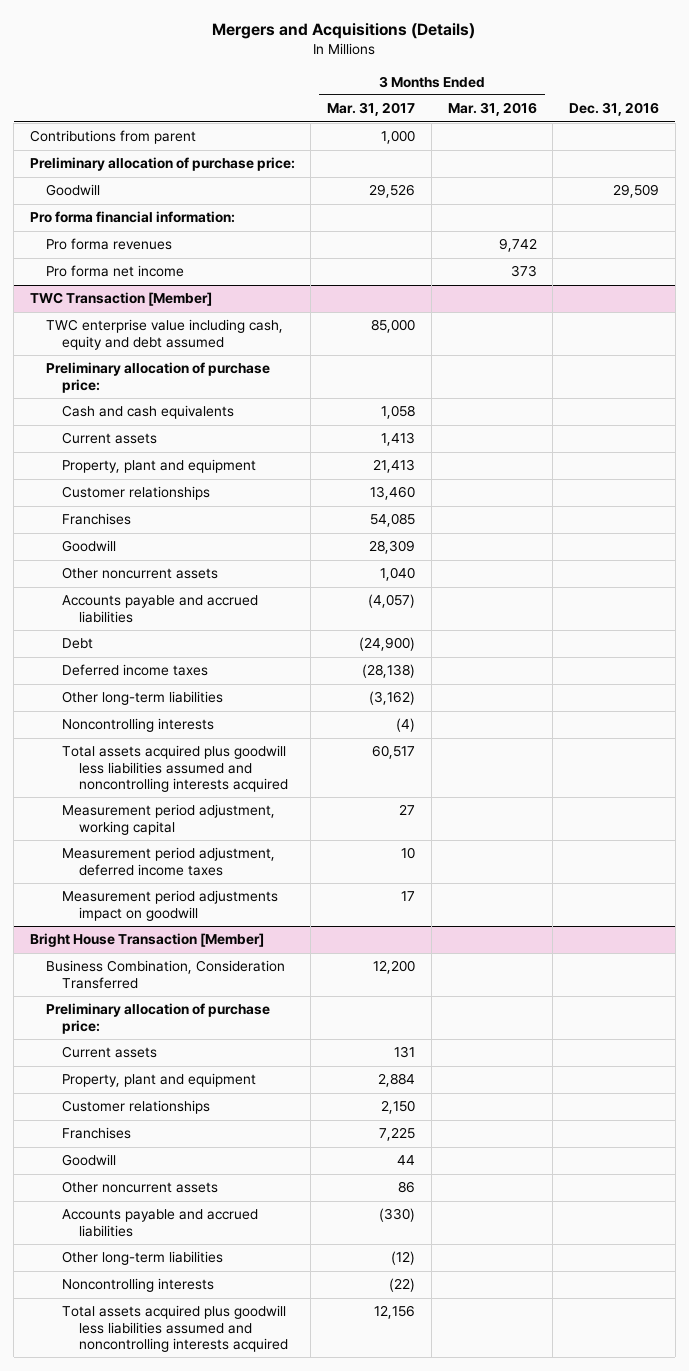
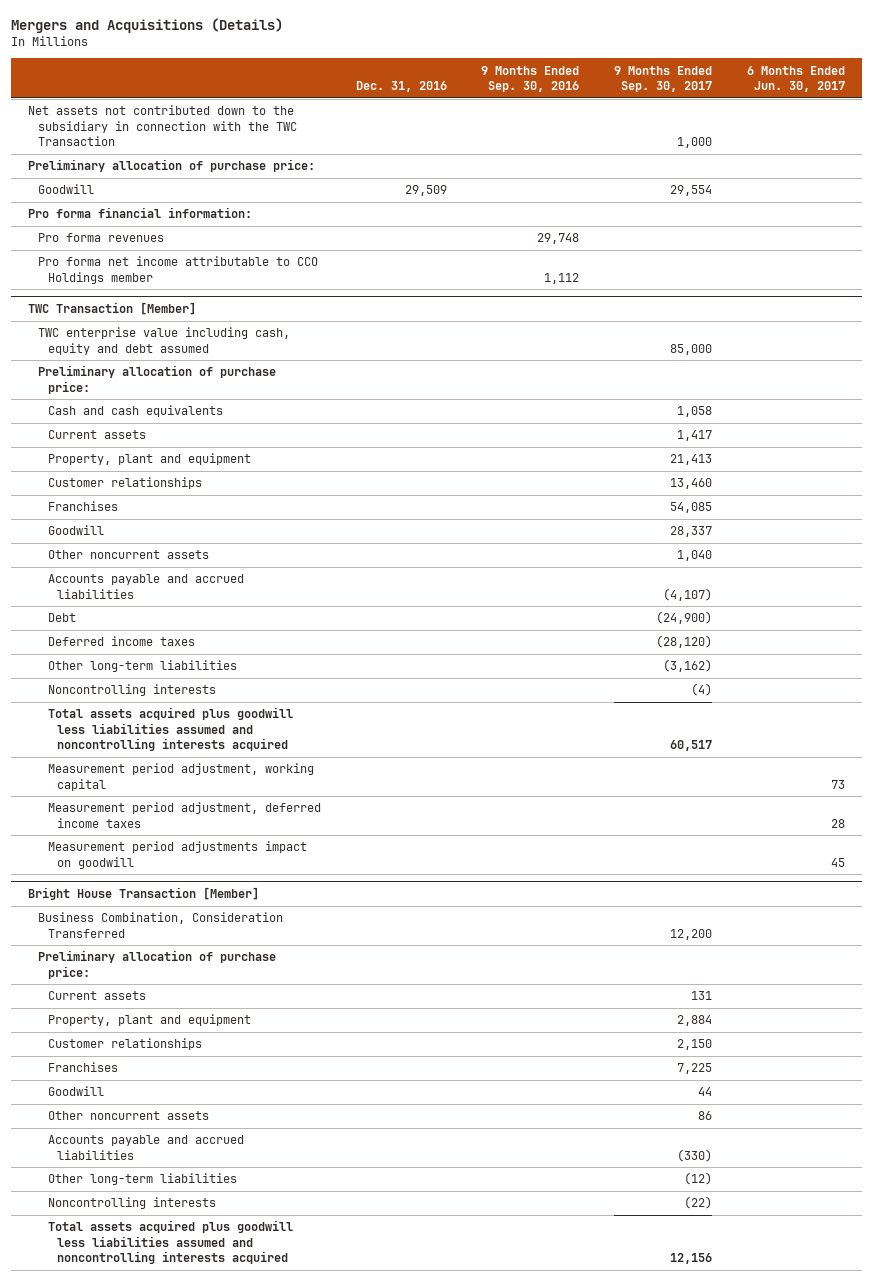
- | 3 Months Ended Mar. 31, 2017 | 3 Months Ended Mar. 31, 2016 | Dec. 31, 2016
+ | Dec. 31, 2016 | 9 Months Ended Sep. 30, 2016 | 9 Months Ended Sep. 30, 2017 | 6 Months Ended Jun. 30, 2017
- Contributions from parent | 1,000 | |
+ Net assets not contributed down to the subsidiary in connection with the TWC Transaction | | | 1,000 |
- Pro forma net income | | 373 |
+ Pro forma net income attributable to CCO Holdings member | | 1,112 | |

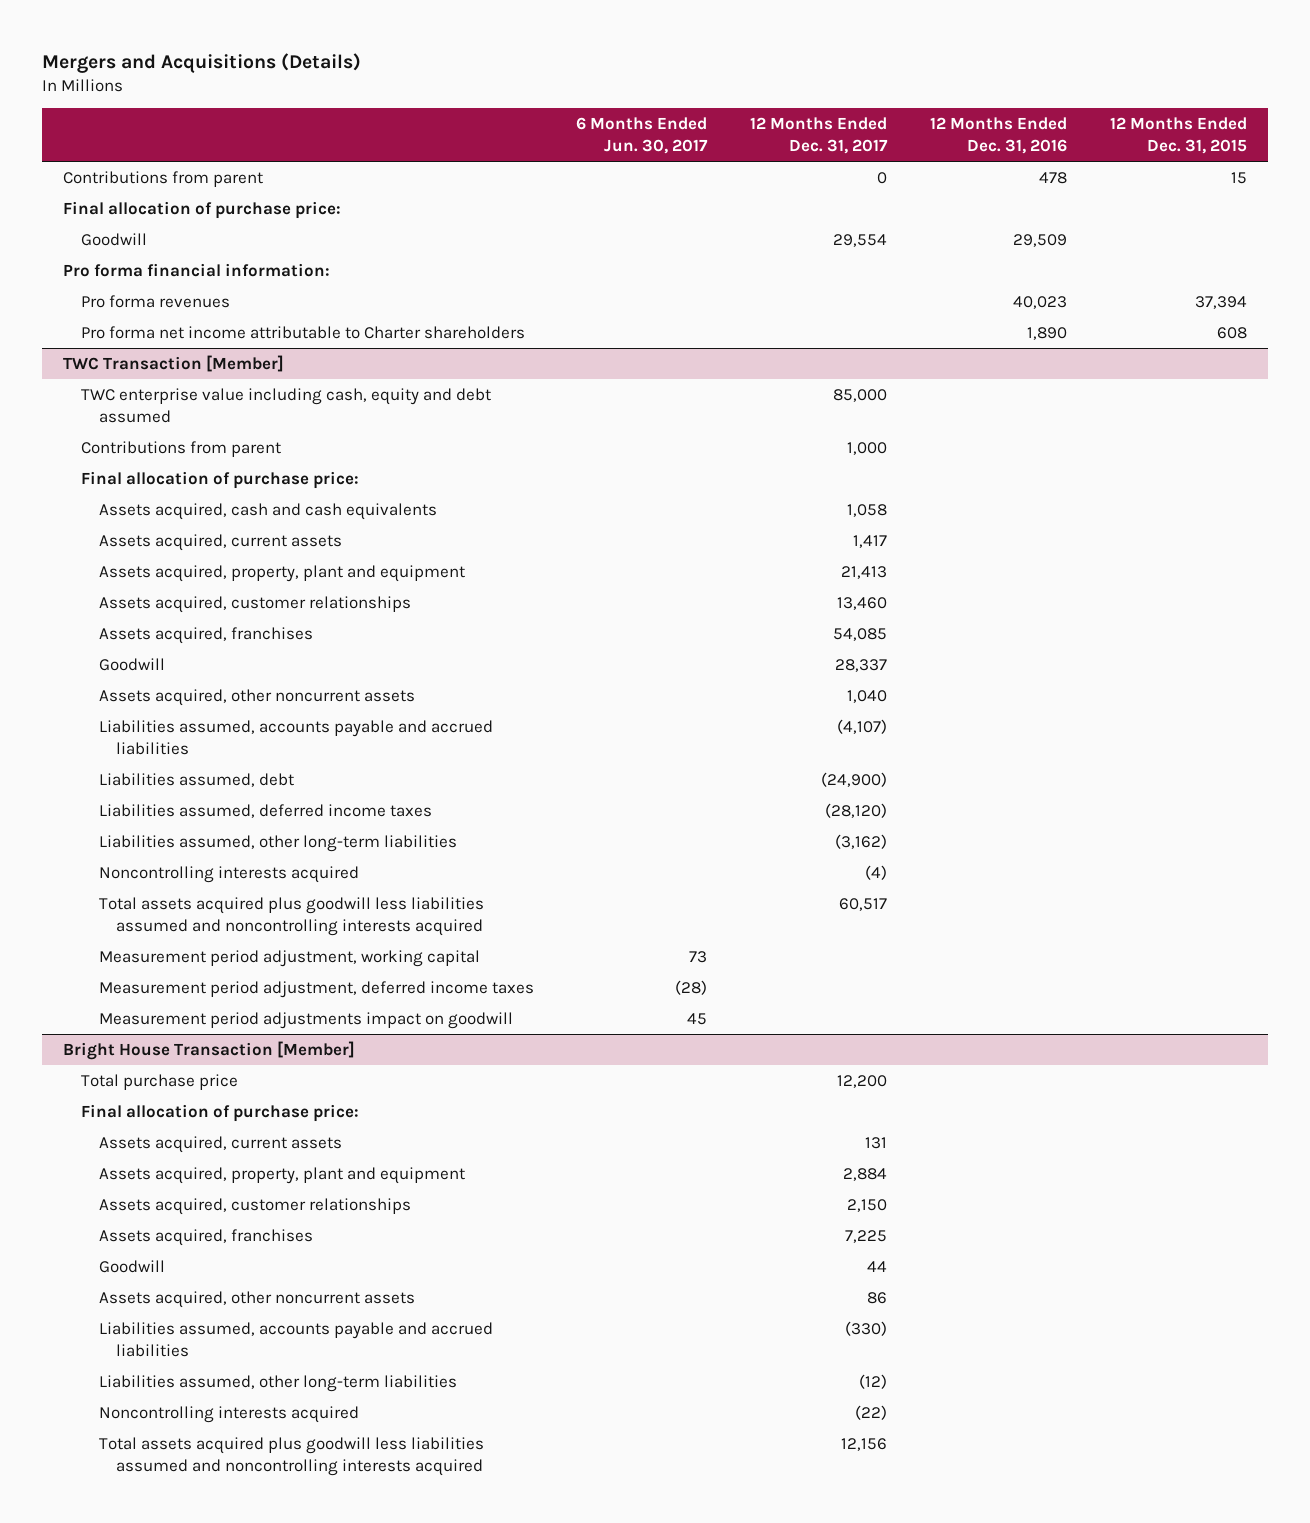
- | Dec. 31, 2016 | 9 Months Ended Sep. 30, 2016 | 9 Months Ended Sep. 30, 2017 | 6 Months Ended Jun. 30, 2017
+ | 6 Months Ended Jun. 30, 2017 | 12 Months Ended Dec. 31, 2017 | 12 Months Ended Dec. 31, 2016 | 12 Months Ended Dec. 31, 2015
- Net assets not contributed down to the subsidiary in connection with the TWC Transaction | | | 1,000 |
- Preliminary allocation of purchase price:
+ Contributions from parent | | 0 | 478 | 15
+ Final allocation of purchase price:
- Pro forma net income attributable to CCO Holdings member | | 1,112 | |
+ Pro forma net income attributable to Charter shareholders | | | 1,890 | 608
@ TWC Transaction [Member]
- Preliminary allocation of purchase price:
- Cash and cash equivalents | | | 1,058 |
- Current assets | | | 1,417 |
- Property, plant and equipment | | | 21,413 |
- Customer relationships | | | 13,460 |
- Franchises | | | 54,085 |
+ Contributions from parent | | 1,000 | |
+ Final allocation of purchase price:
+ Assets acquired, cash and cash equivalents | | 1,058 | |
+ Assets acquired, current assets | | 1,417 | |
+ Assets acquired, property, plant and equipment | | 21,413 | |
+ Assets acquired, customer relationships | | 13,460 | |
+ Assets acquired, franchises | | 54,085 | |
- Other noncurrent assets | | | 1,040 |
- Accounts payable and accrued liabilities | | | (4,107) |
- Debt | | | (24,900) |
- Deferred income taxes | | | (28,120) |
- Other long-term liabilities | | | (3,162) |
- Noncontrolling interests | | | (4) |
+ Assets acquired, other noncurrent assets | | 1,040 | |
+ Liabilities assumed, accounts payable and accrued liabilities | | (4,107) | |
+ Liabilities assumed, debt | | (24,900) | |
+ Liabilities assumed, deferred income taxes | | (28,120) | |
+ Liabilities assumed, other long-term liabilities | | (3,162) | |
+ Noncontrolling interests acquired | | (4) | |
- Measurement period adjustment, deferred income taxes | | | | 28
+ Measurement period adjustment, deferred income taxes | (28) | | |
@ Bright House Transaction [Member]
- Business Combination, Consideration Transferred | | | 12,200 |
- Preliminary allocation of purchase price:
- Current assets | | | 131 |
- Property, plant and equipment | | | 2,884 |
- Customer relationships | | | 2,150 |
- Franchises | | | 7,225 |
+ Total purchase price | | 12,200 | |
+ Final allocation of purchase price:
+ Assets acquired, current assets | | 131 | |
+ Assets acquired, property, plant and equipment | | 2,884 | |
+ Assets acquired, customer relationships | | 2,150 | |
+ Assets acquired, franchises | | 7,225 | |
- Other noncurrent assets | | | 86 |
- Accounts payable and accrued liabilities | | | (330) |
- Other long-term liabilities | | | (12) |
- Noncontrolling interests | | | (22) |
+ Assets acquired, other noncurrent assets | | 86 | |
+ Liabilities assumed, accounts payable and accrued liabilities | | (330) | |
+ Liabilities assumed, other long-term liabilities | | (12) | |
+ Noncontrolling interests acquired | | (22) | |

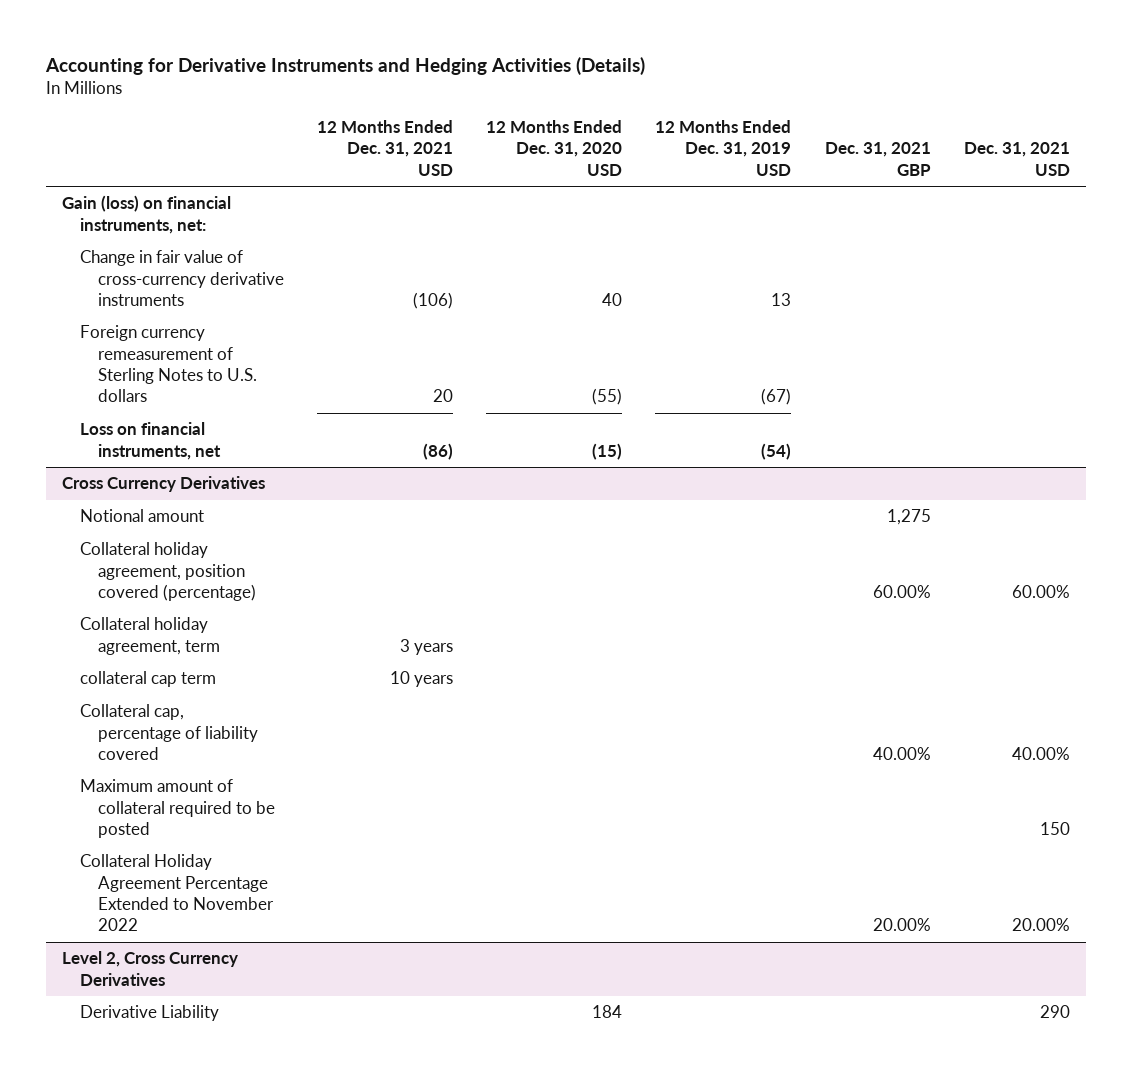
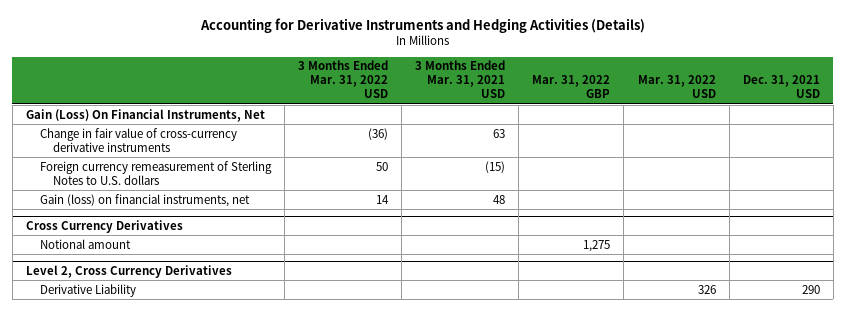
- | 12 Months Ended Dec. 31, 2021 USD | 12 Months Ended Dec. 31, 2020 USD | 12 Months Ended Dec. 31, 2019 USD | Dec. 31, 2021 GBP | Dec. 31, 2021 USD
+ | 3 Months Ended Mar. 31, 2022 USD | 3 Months Ended Mar. 31, 2021 USD | Mar. 31, 2022 GBP | Mar. 31, 2022 USD | Dec. 31, 2021 USD
- Gain (loss) on financial instruments, net:
+ Gain (Loss) On Financial Instruments, Net
- Loss on financial instruments, net | (86) | (15) | (54) | |
+ Gain (loss) on financial instruments, net | 14 | 48 | | |
@ Cross Currency Derivatives
- Collateral holiday agreement, position covered (percentage) | | | | 60.00% | 60.00%
- Collateral holiday agreement, term | 3 years | | | |
- collateral cap term | 10 years | | | |
- Collateral cap, percentage of liability covered | | | | 40.00% | 40.00%
- Maximum amount of collateral required to be posted | | | | | 150
- Collateral Holiday Agreement Percentage Extended to November 2022 | | | | 20.00% | 20.00%

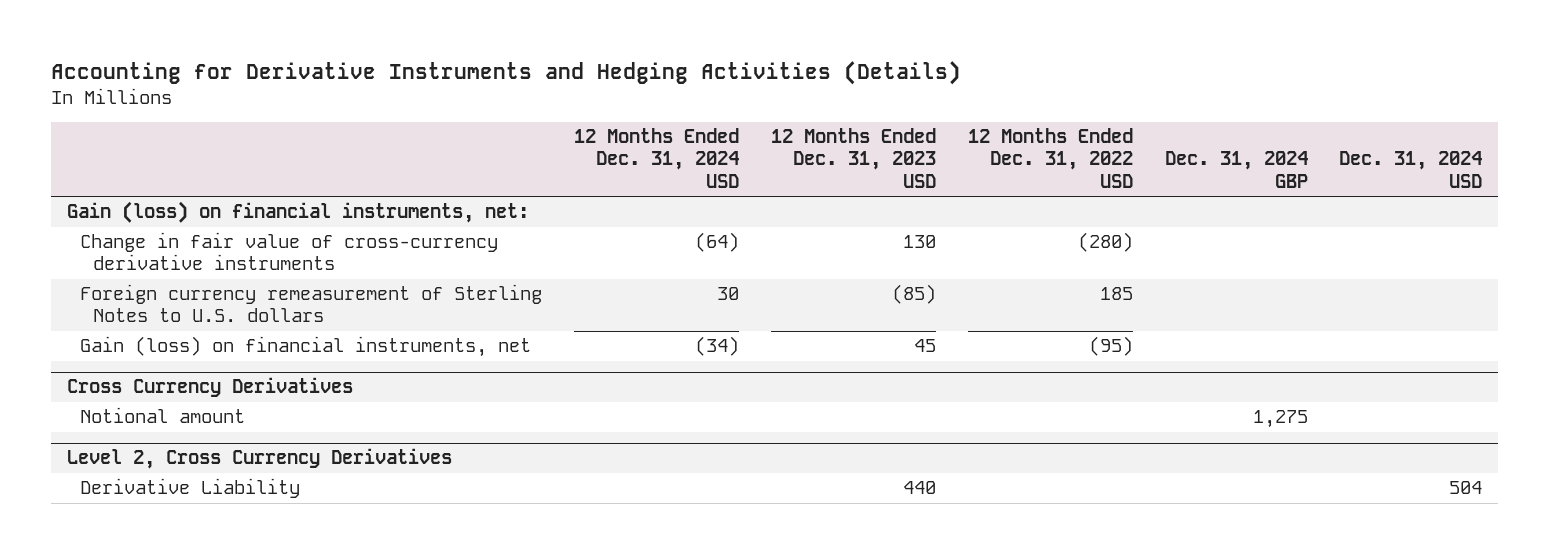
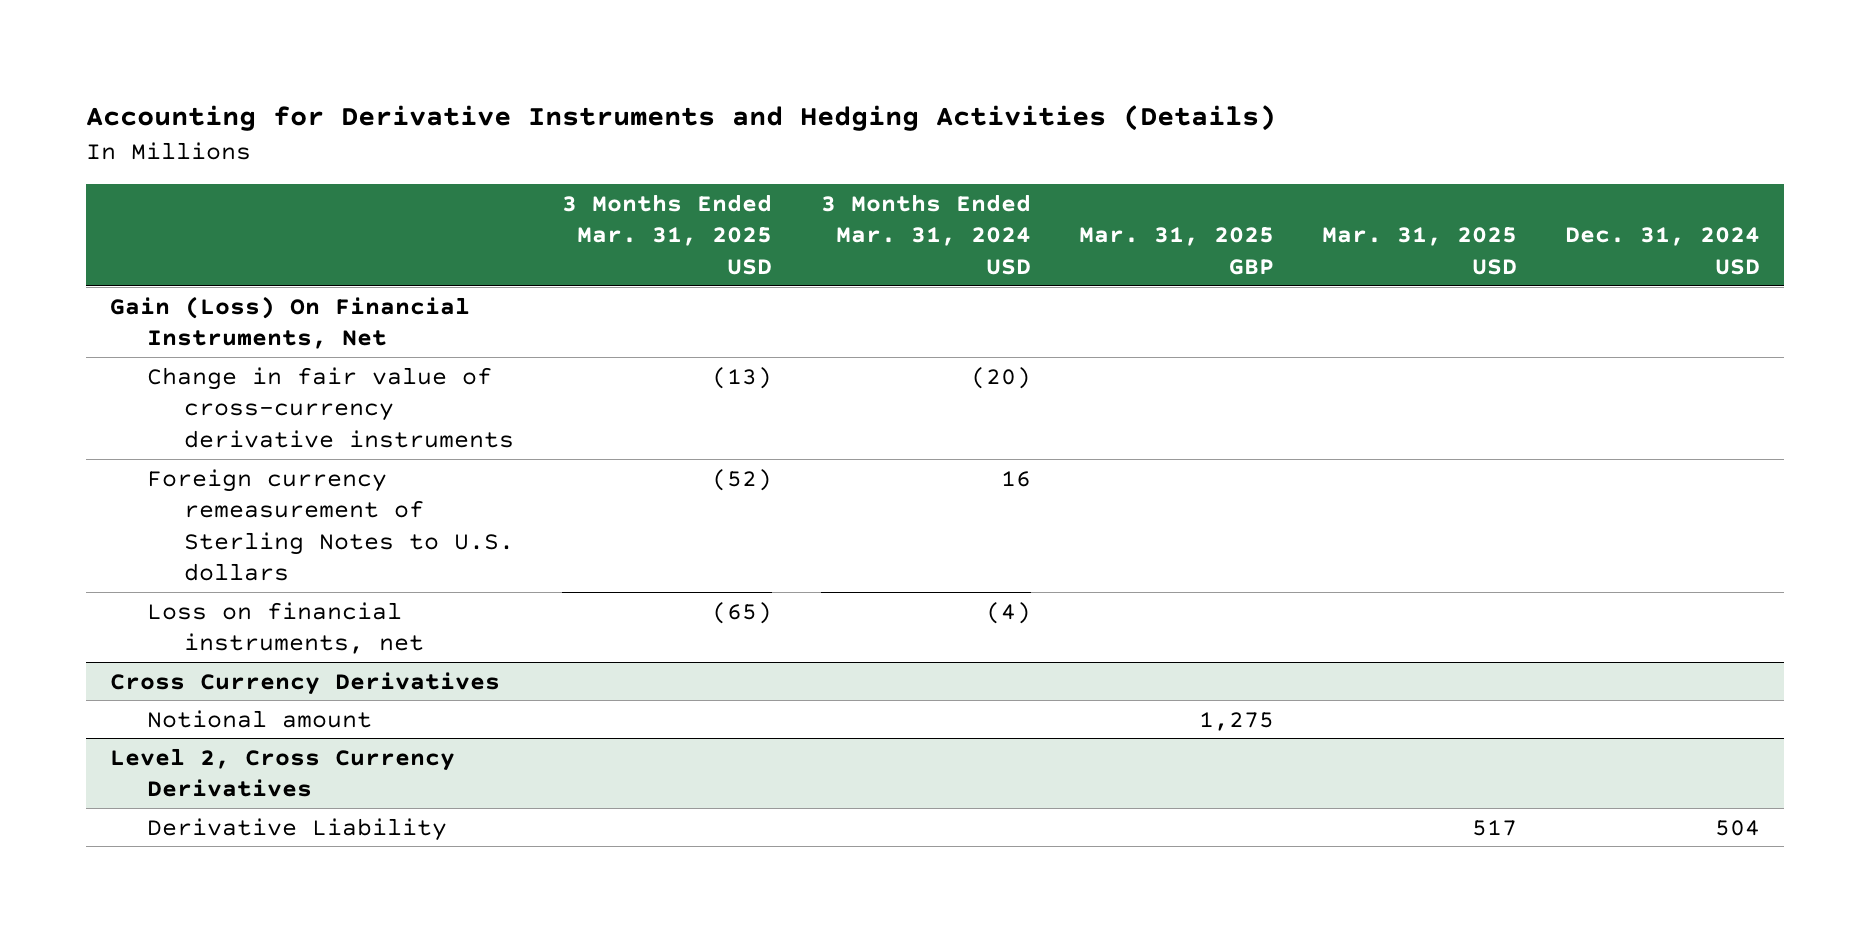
- | 12 Months Ended Dec. 31, 2024 USD | 12 Months Ended Dec. 31, 2023 USD | 12 Months Ended Dec. 31, 2022 USD | Dec. 31, 2024 GBP | Dec. 31, 2024 USD
+ | 3 Months Ended Mar. 31, 2025 USD | 3 Months Ended Mar. 31, 2024 USD | Mar. 31, 2025 GBP | Mar. 31, 2025 USD | Dec. 31, 2024 USD
- Gain (loss) on financial instruments, net:
+ Gain (Loss) On Financial Instruments, Net
- Gain (loss) on financial instruments, net | (34) | 45 | (95) | |
+ Loss on financial instruments, net | (65) | (4) | | |

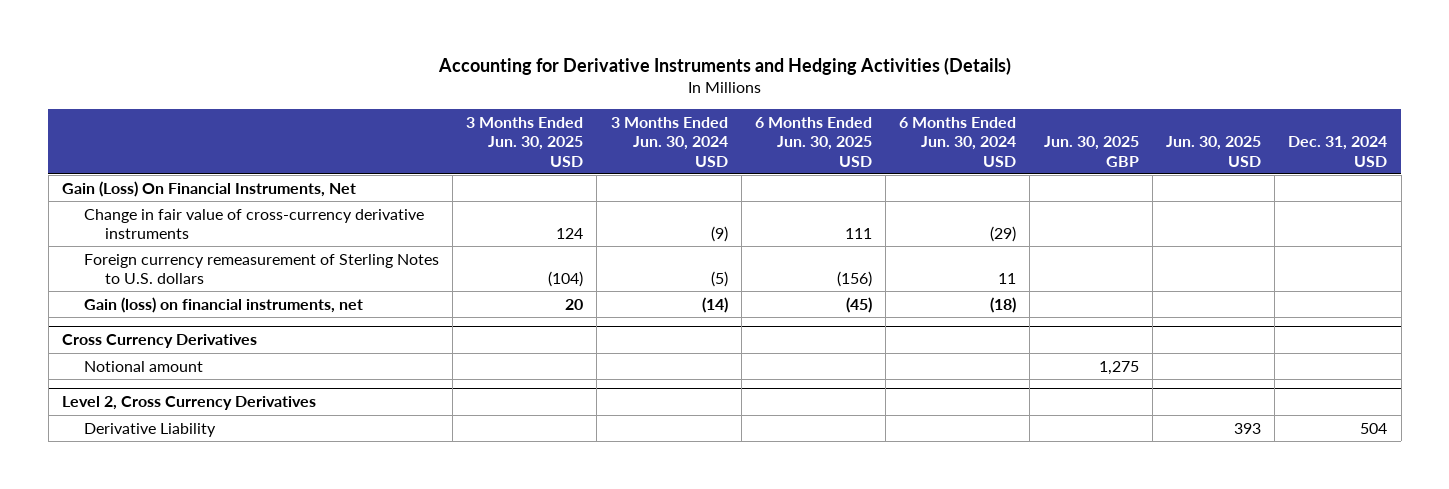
- | 3 Months Ended Mar. 31, 2025 USD | 3 Months Ended Mar. 31, 2024 USD | Mar. 31, 2025 GBP | Mar. 31, 2025 USD | Dec. 31, 2024 USD
+ | 3 Months Ended Jun. 30, 2025 USD | 3 Months Ended Jun. 30, 2024 USD | 6 Months Ended Jun. 30, 2025 USD | 6 Months Ended Jun. 30, 2024 USD | Jun. 30, 2025 GBP | Jun. 30, 2025 USD | Dec. 31, 2024 USD
- Loss on financial instruments, net | (65) | (4) | | |
+ Gain (loss) on financial instruments, net | 20 | (14) | (45) | (18) | | |

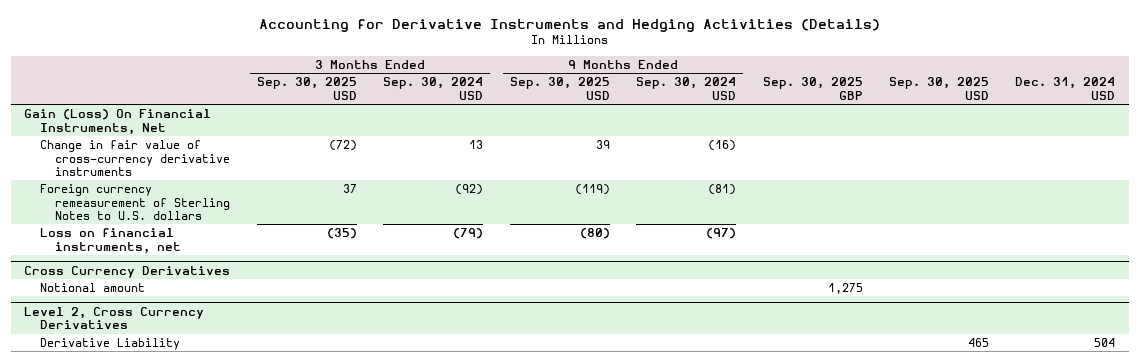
- | 3 Months Ended Jun. 30, 2025 USD | 3 Months Ended Jun. 30, 2024 USD | 6 Months Ended Jun. 30, 2025 USD | 6 Months Ended Jun. 30, 2024 USD | Jun. 30, 2025 GBP | Jun. 30, 2025 USD | Dec. 31, 2024 USD
+ | 3 Months Ended Sep. 30, 2025 USD | 3 Months Ended Sep. 30, 2024 USD | 9 Months Ended Sep. 30, 2025 USD | 9 Months Ended Sep. 30, 2024 USD | Sep. 30, 2025 GBP | Sep. 30, 2025 USD | Dec. 31, 2024 USD
- Gain (loss) on financial instruments, net | 20 | (14) | (45) | (18) | | |
+ Loss on financial instruments, net | (35) | (79) | (80) | (97) | | |

